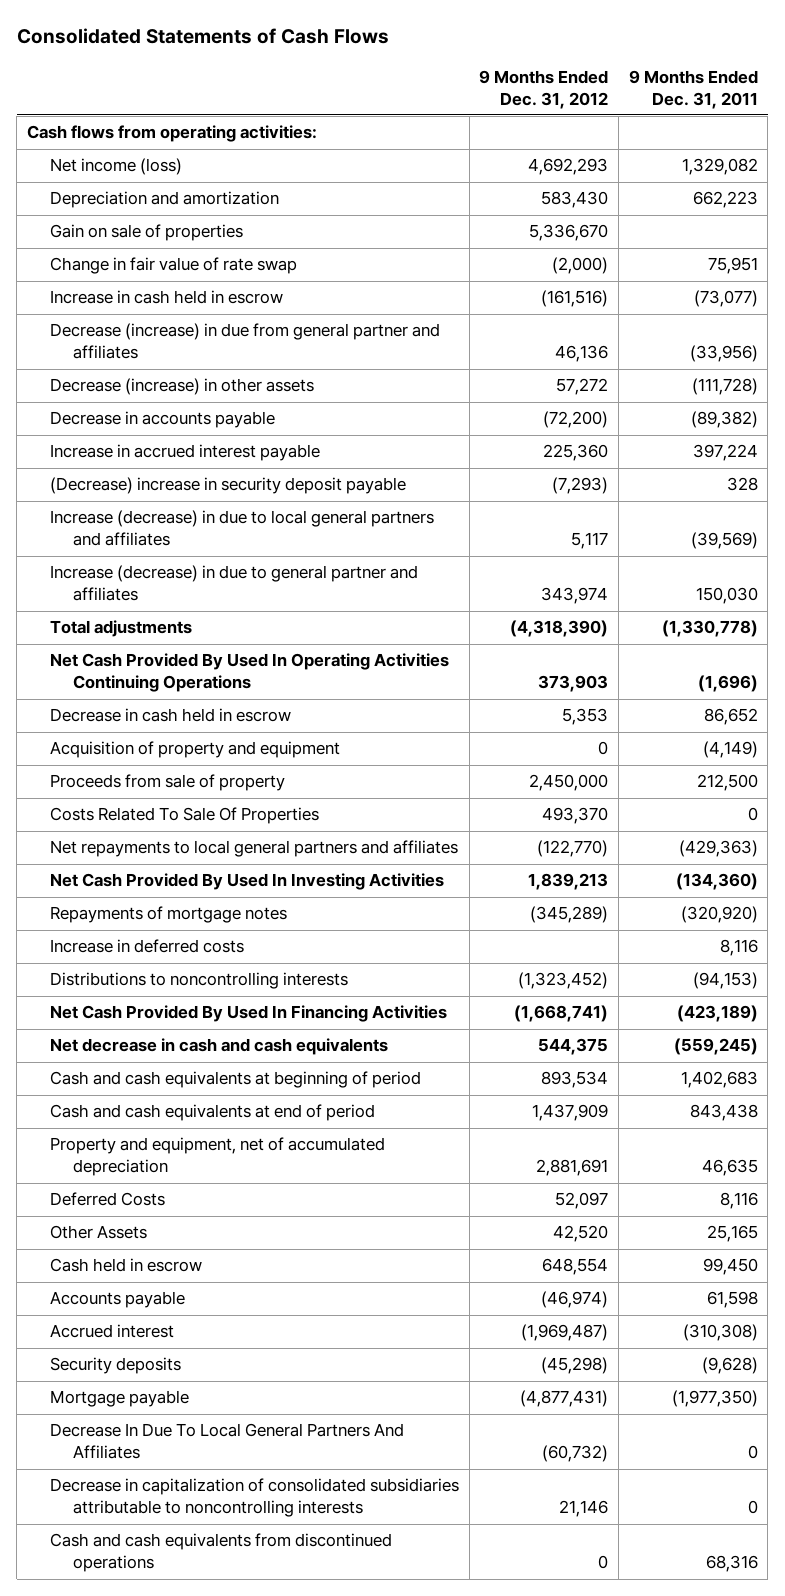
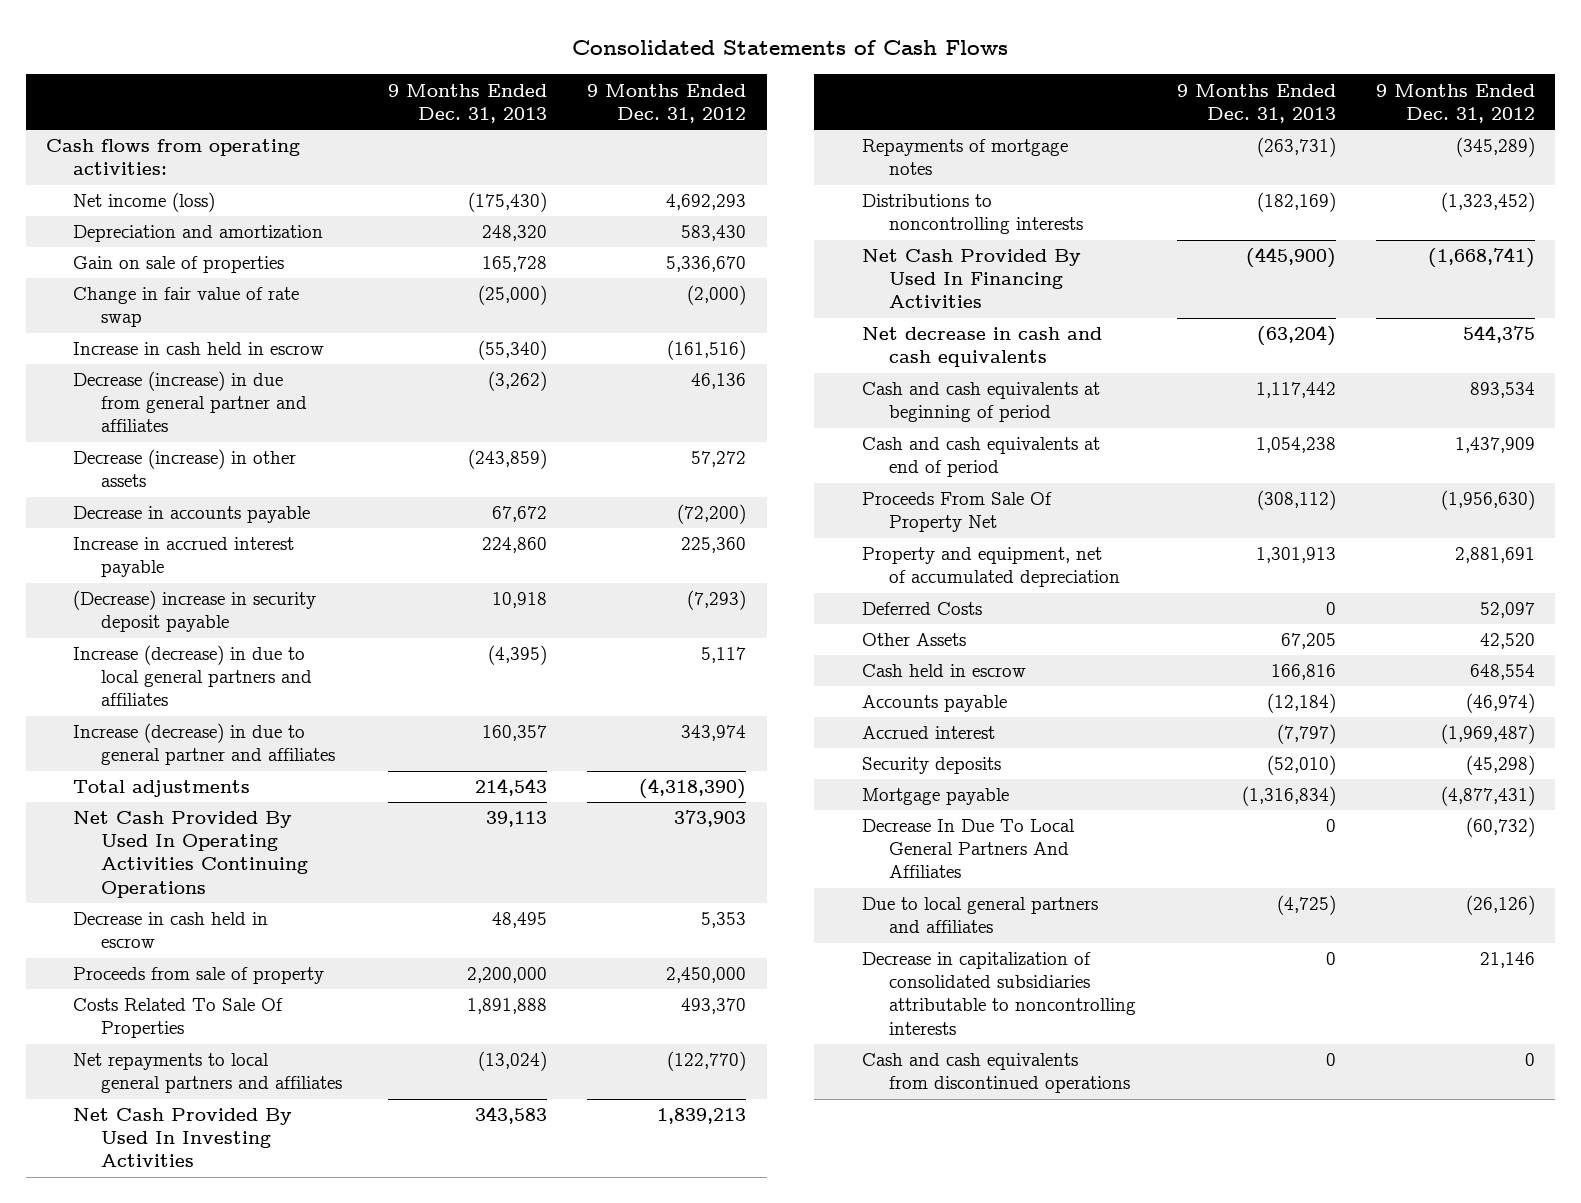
- | 9 Months Ended Dec. 31, 2012 | 9 Months Ended Dec. 31, 2011
+ | 9 Months Ended Dec. 31, 2013 | 9 Months Ended Dec. 31, 2012
- Acquisition of property and equipment | 0 | (4,149)
- Increase in deferred costs | | 8,116
+ Proceeds From Sale Of Property Net | (308,112) | (1,956,630)
+ Due to local general partners and affiliates | (4,725) | (26,126)

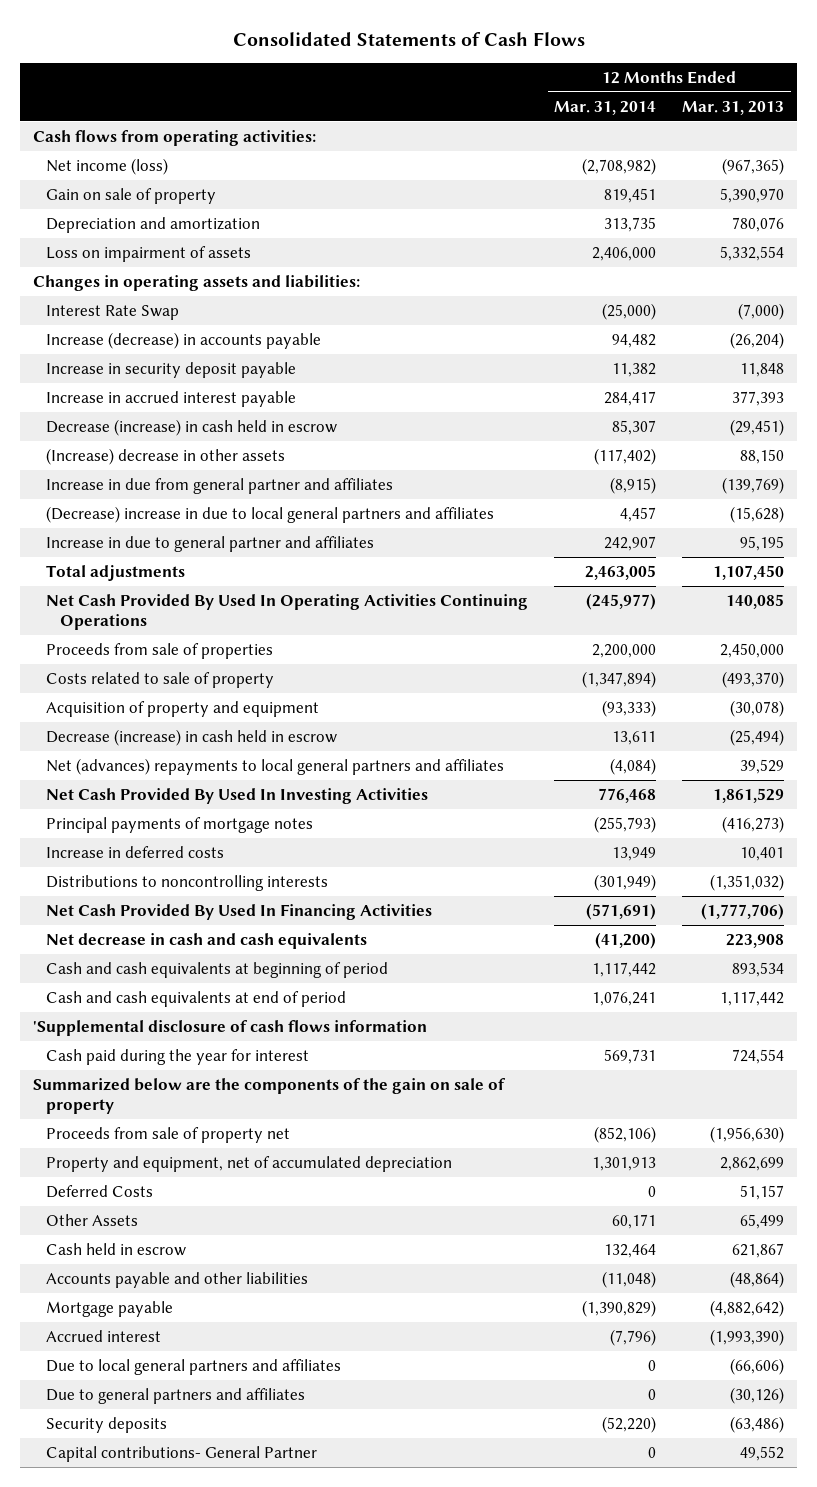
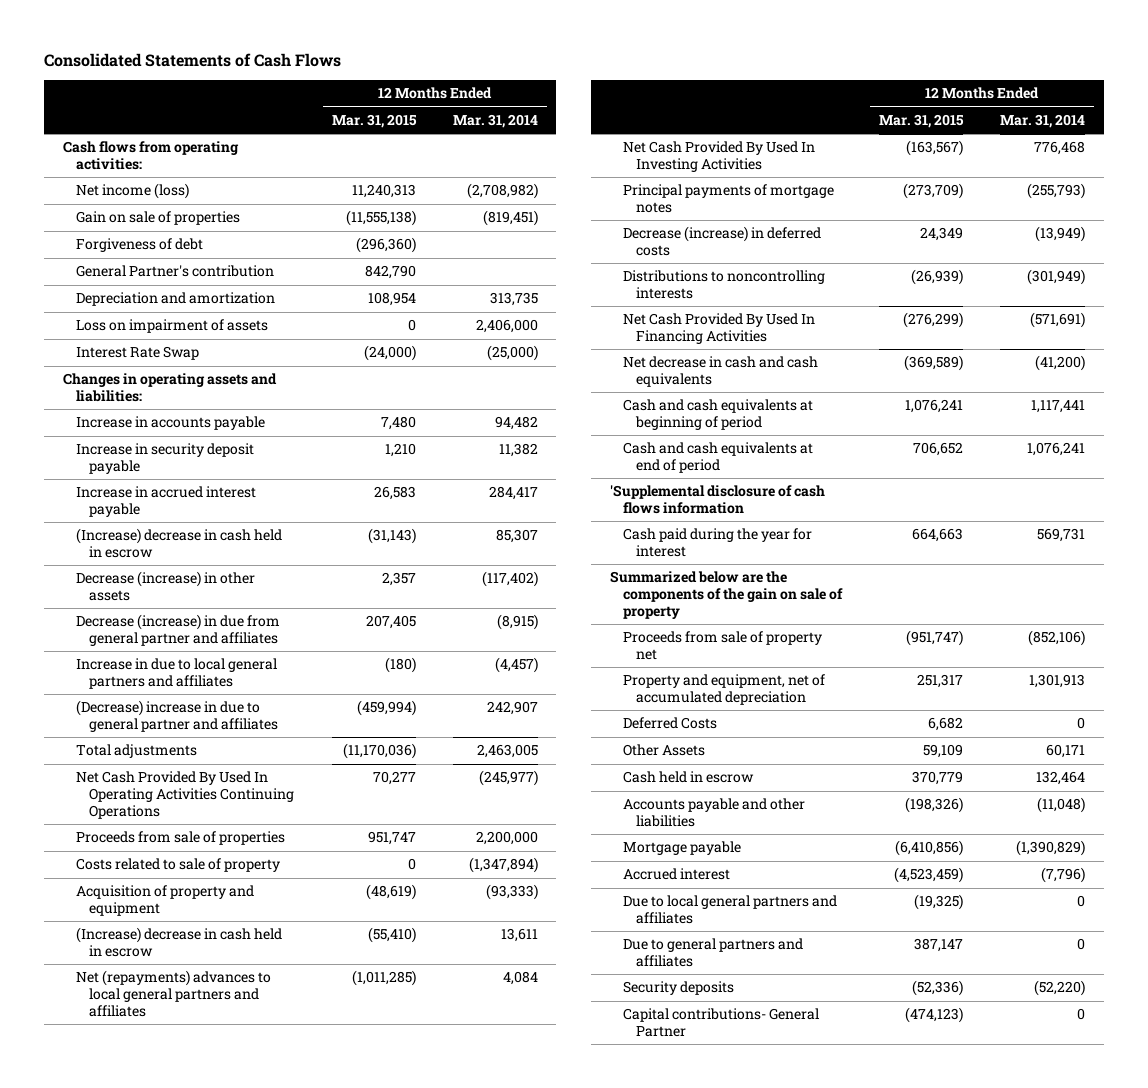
- | 12 Months Ended Mar. 31, 2014 | 12 Months Ended Mar. 31, 2013
+ | 12 Months Ended Mar. 31, 2015 | 12 Months Ended Mar. 31, 2014
- Gain on sale of property | 819,451 | 5,390,970
+ Gain on sale of properties | (11,555,138) | (819,451)
+ Forgiveness of debt | (296,360) |
+ General Partner's contribution | 842,790 |
- Increase (decrease) in accounts payable | 94,482 | (26,204)
moved down: Changes in operating assets and liabilities:
+ Increase in accounts payable | 7,480 | 94,482
- Decrease (increase) in cash held in escrow | 85,307 | (29,451)
- (Increase) decrease in other assets | (117,402) | 88,150
- Increase in due from general partner and affiliates | (8,915) | (139,769)
- (Decrease) increase in due to local general partners and affiliates | 4,457 | (15,628)
- Increase in due to general partner and affiliates | 242,907 | 95,195
+ (Increase) decrease in cash held in escrow | (31,143) | 85,307
+ Decrease (increase) in other assets | 2,357 | (117,402)
+ Decrease (increase) in due from general partner and affiliates | 207,405 | (8,915)
+ Increase in due to local general partners and affiliates | (180) | (4,457)
+ (Decrease) increase in due to general partner and affiliates | (459,994) | 242,907
- Decrease (increase) in cash held in escrow | 13,611 | (25,494)
- Net (advances) repayments to local general partners and affiliates | (4,084) | 39,529
+ (Increase) decrease in cash held in escrow | (55,410) | 13,611
+ Net (repayments) advances to local general partners and affiliates | (1,011,285) | 4,084
- Increase in deferred costs | 13,949 | 10,401
+ Decrease (increase) in deferred costs | 24,349 | (13,949)
- Cash and cash equivalents at beginning of period | 1,117,442 | 893,534
+ Cash and cash equivalents at beginning of period | 1,076,241 | 1,117,441

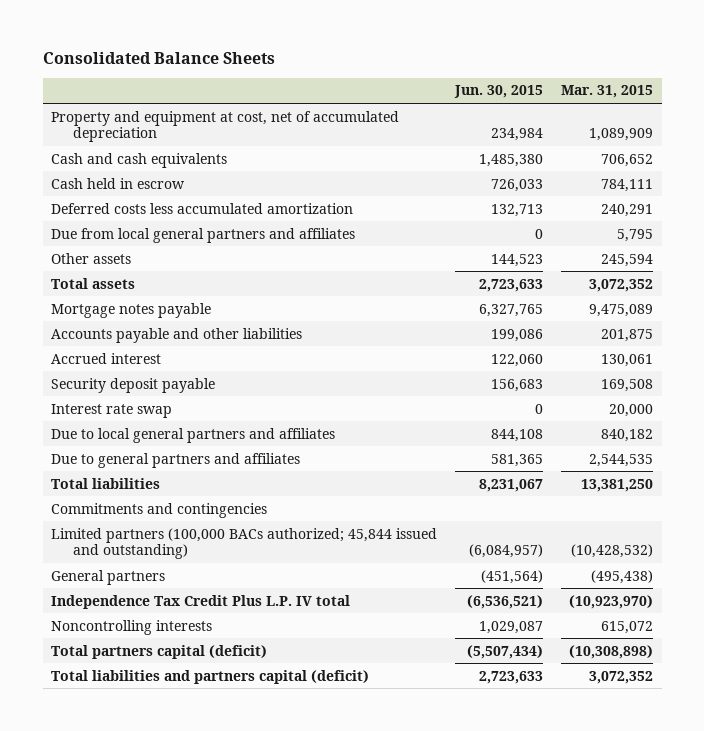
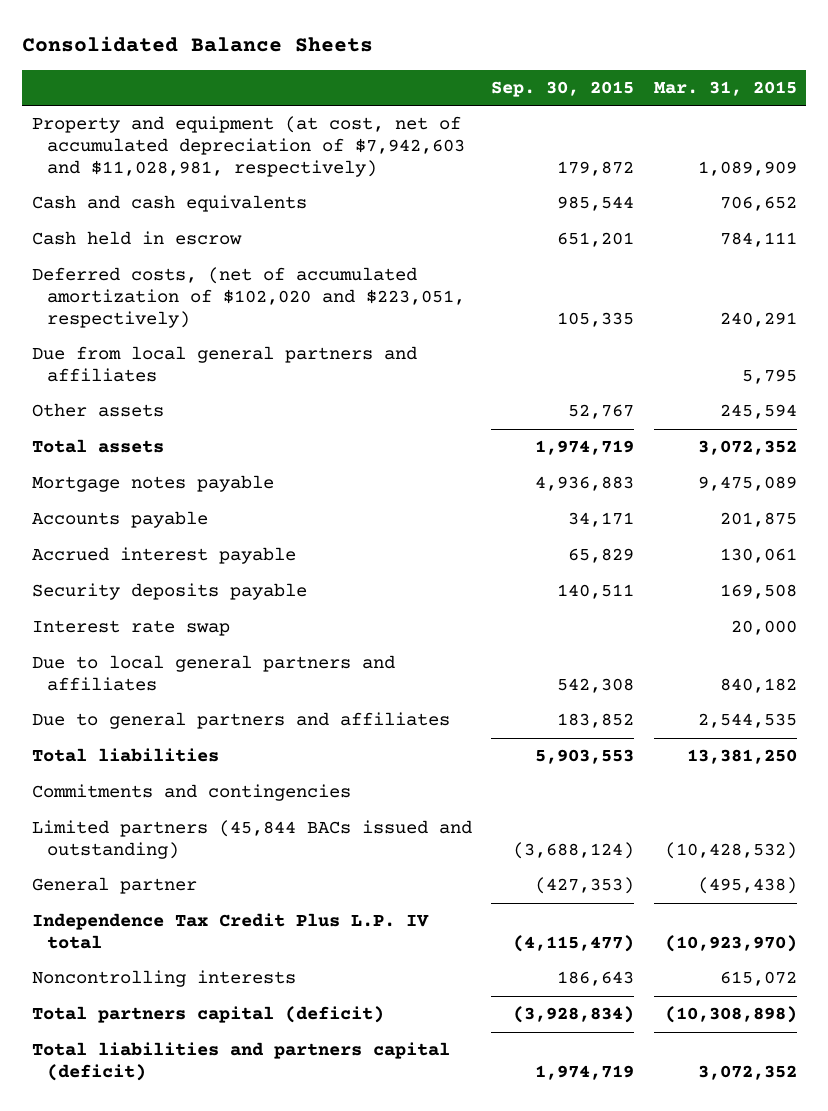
- | Jun. 30, 2015 | Mar. 31, 2015
+ | Sep. 30, 2015 | Mar. 31, 2015
- Property and equipment at cost, net of accumulated depreciation | 234,984 | 1,089,909
+ Property and equipment (at cost, net of accumulated depreciation of $7,942,603 and $11,028,981, respectively) | 179,872 | 1,089,909
- Deferred costs less accumulated amortization | 132,713 | 240,291
+ Deferred costs, (net of accumulated amortization of $102,020 and $223,051, respectively) | 105,335 | 240,291
- Accounts payable and other liabilities | 199,086 | 201,875
- Accrued interest | 122,060 | 130,061
- Security deposit payable | 156,683 | 169,508
+ Accounts payable | 34,171 | 201,875
+ Accrued interest payable | 65,829 | 130,061
+ Security deposits payable | 140,511 | 169,508
- Limited partners (100,000 BACs authorized; 45,844 issued and outstanding) | (6,084,957) | (10,428,532)
- General partners | (451,564) | (495,438)
+ Limited partners (45,844 BACs issued and outstanding) | (3,688,124) | (10,428,532)
+ General partner | (427,353) | (495,438)

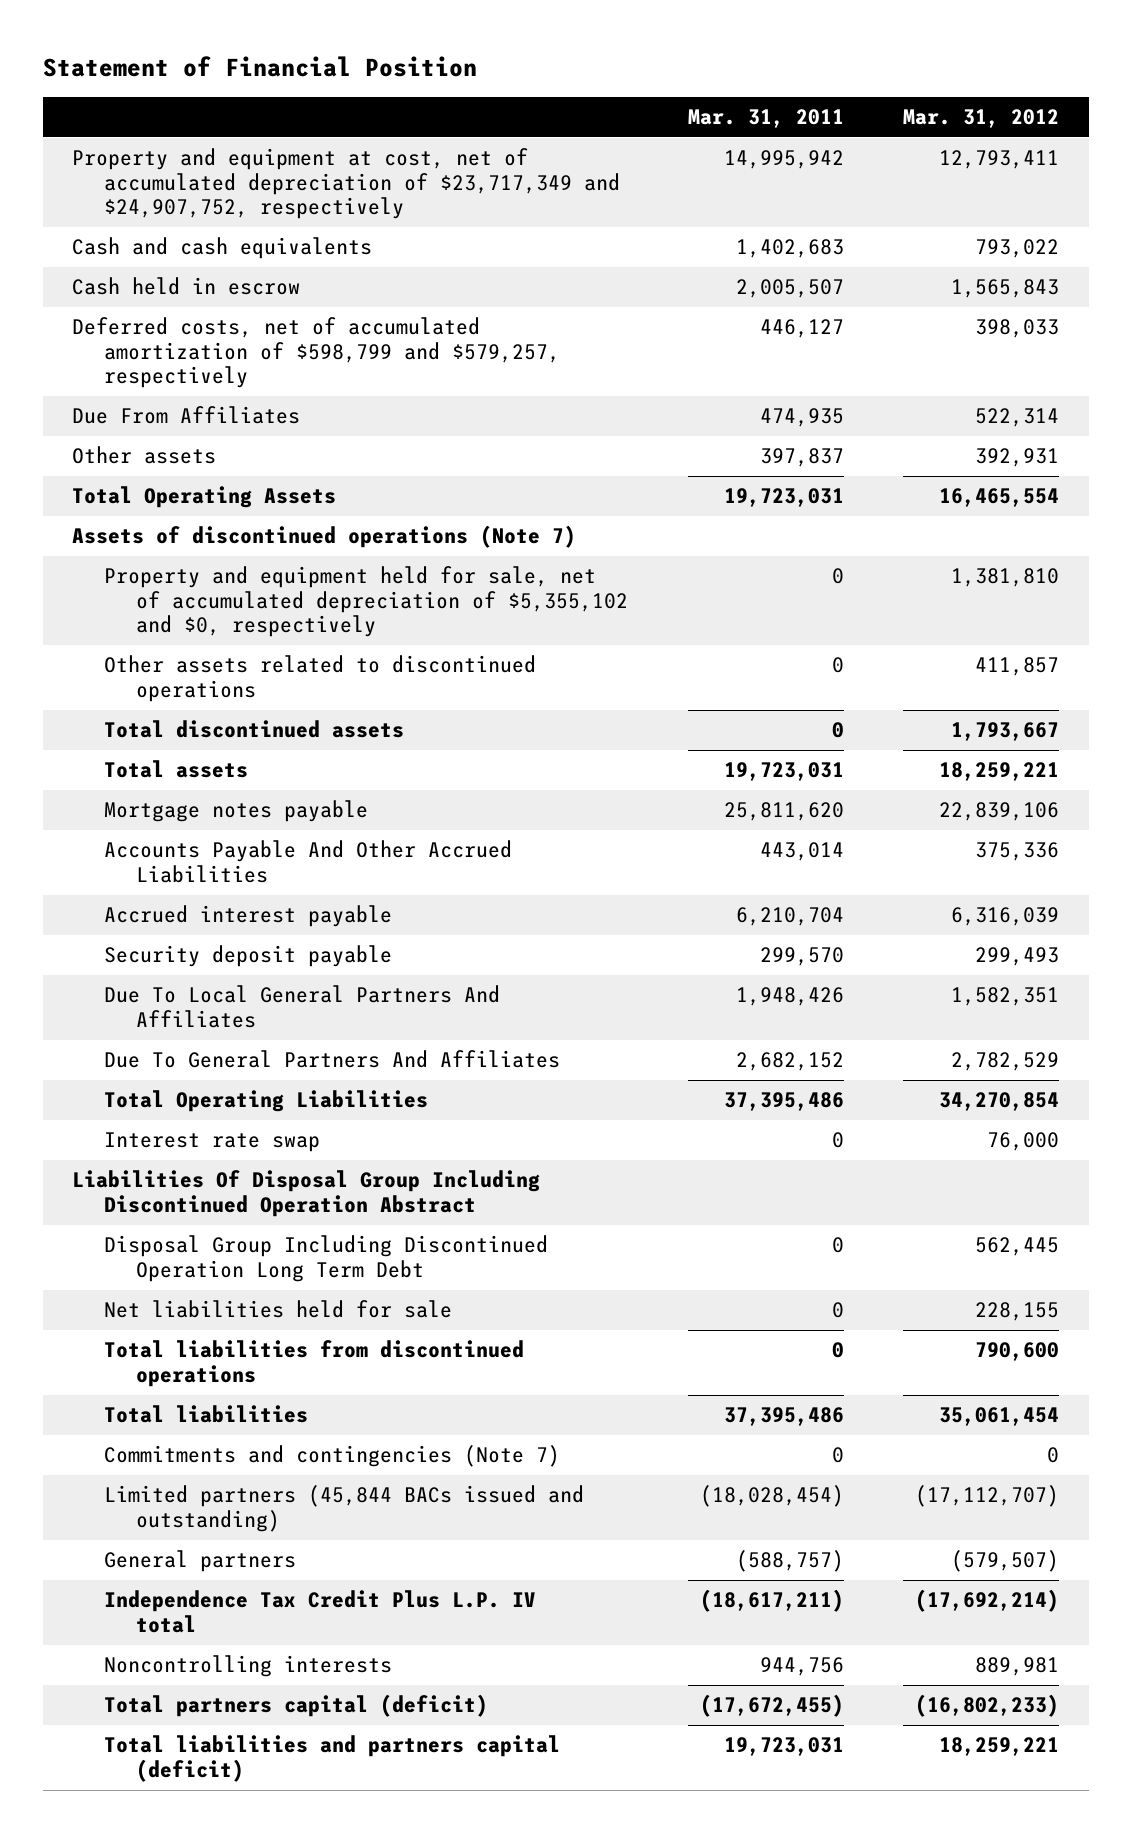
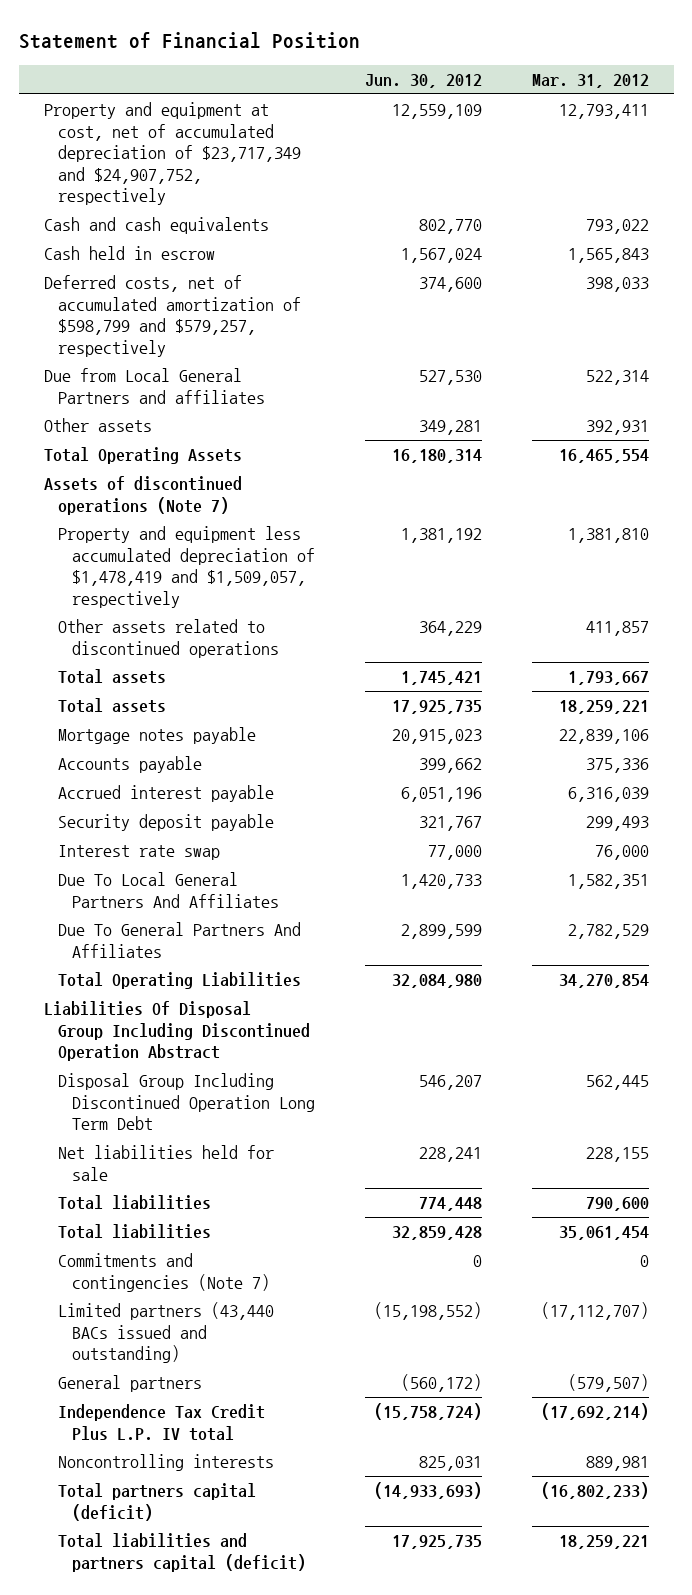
- | Mar. 31, 2011 | Mar. 31, 2012
+ | Jun. 30, 2012 | Mar. 31, 2012
- Due From Affiliates | 474,935 | 522,314
+ Due from Local General Partners and affiliates | 527,530 | 522,314
- Property and equipment held for sale, net of accumulated depreciation of $5,355,102 and $0, respectively | 0 | 1,381,810
+ Property and equipment less accumulated depreciation of $1,478,419 and $1,509,057, respectively | 1,381,192 | 1,381,810
- Total discontinued assets | 0 | 1,793,667
+ Total assets | 1,745,421 | 1,793,667
- Accounts Payable And Other Accrued Liabilities | 443,014 | 375,336
+ Accounts payable | 399,662 | 375,336
moved up: Interest rate swap | 77,000 | 76,000
- Total liabilities from discontinued operations | 0 | 790,600
+ Total liabilities | 774,448 | 790,600
- Limited partners (45,844 BACs issued and outstanding) | (18,028,454) | (17,112,707)
+ Limited partners (43,440 BACs issued and outstanding) | (15,198,552) | (17,112,707)

